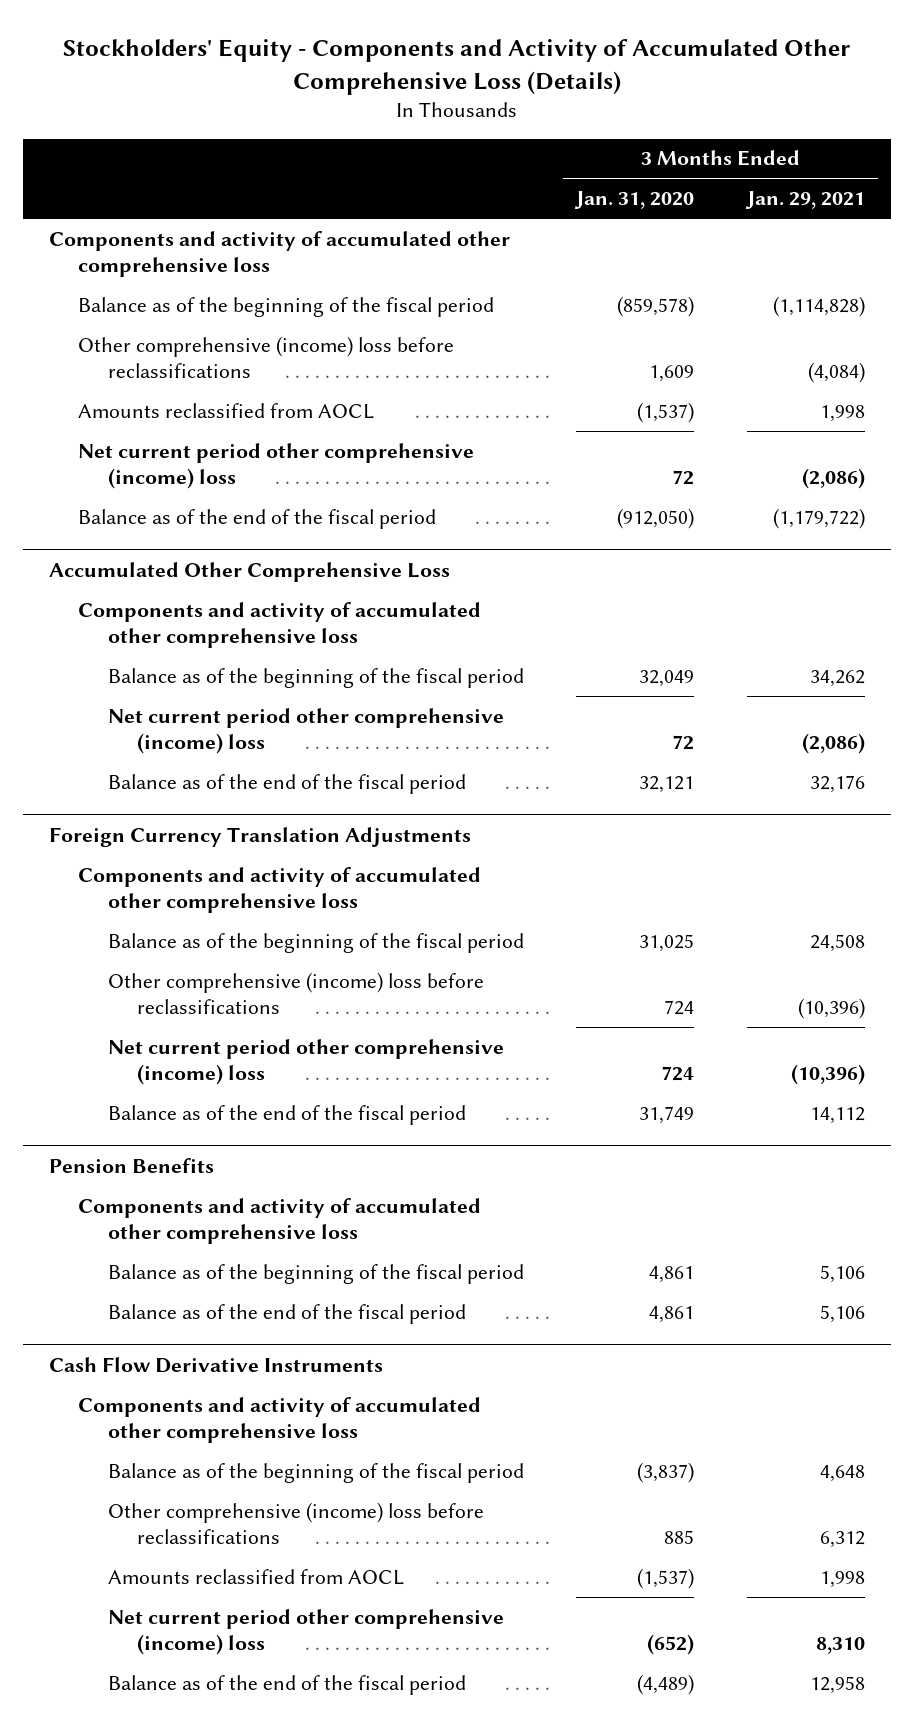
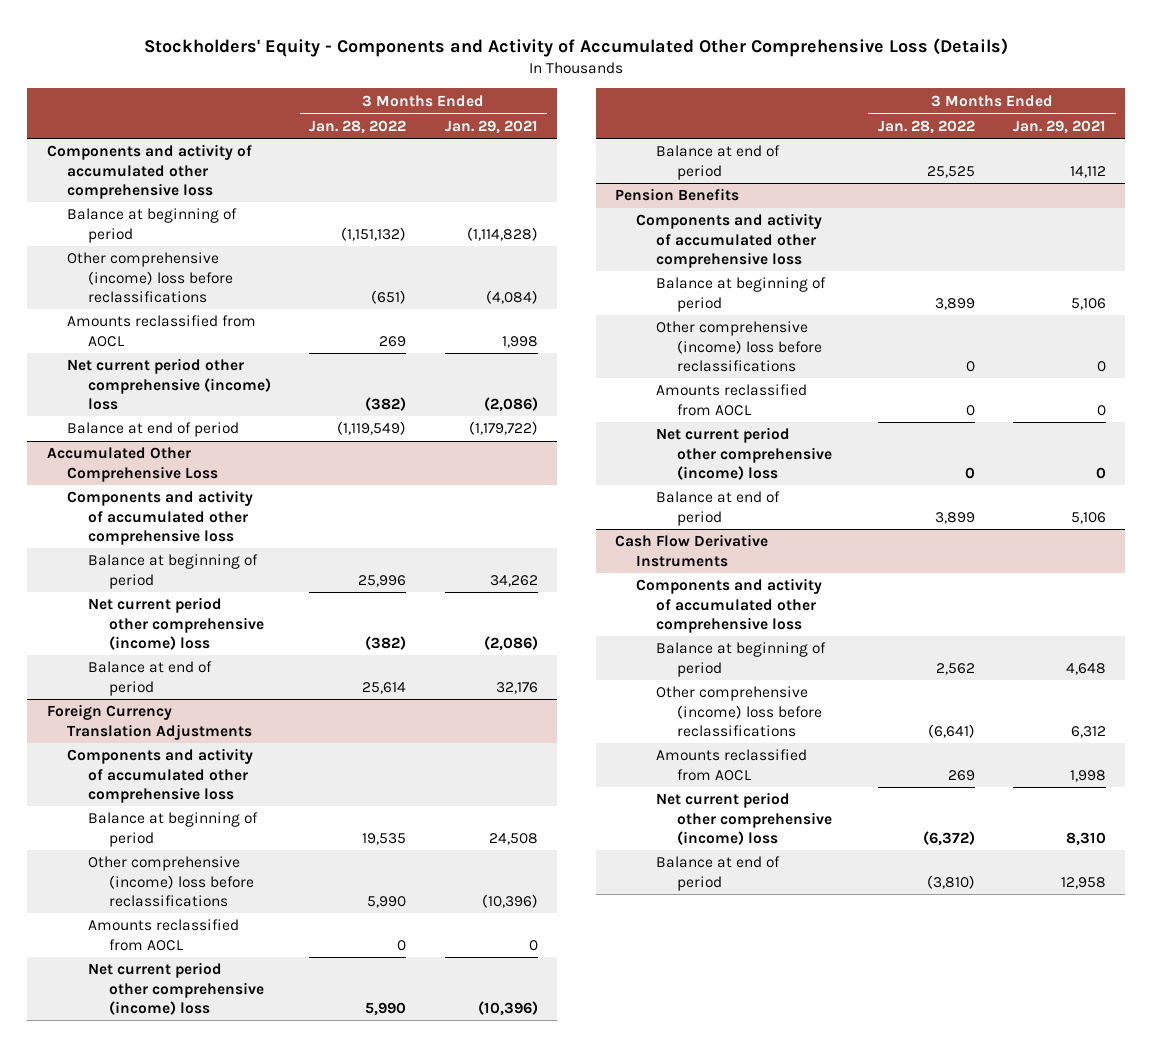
- | 3 Months Ended Jan. 31, 2020 | 3 Months Ended Jan. 29, 2021
+ | 3 Months Ended Jan. 28, 2022 | 3 Months Ended Jan. 29, 2021
- Balance as of the beginning of the fiscal period | (859,578) | (1,114,828)
+ Balance at beginning of period | (1,151,132) | (1,114,828)
- Balance as of the end of the fiscal period | (912,050) | (1,179,722)
+ Balance at end of period | (1,119,549) | (1,179,722)
@ Accumulated Other Comprehensive Loss
- Balance as of the beginning of the fiscal period | 32,049 | 34,262
+ Balance at beginning of period | 25,996 | 34,262
- Balance as of the end of the fiscal period | 32,121 | 32,176
+ Balance at end of period | 25,614 | 32,176
@ Foreign Currency Translation Adjustments
- Balance as of the beginning of the fiscal period | 31,025 | 24,508
+ Balance at beginning of period | 19,535 | 24,508
+ Amounts reclassified from AOCL | 0 | 0
- Balance as of the end of the fiscal period | 31,749 | 14,112
+ Balance at end of period | 25,525 | 14,112
@ Pension Benefits
- Balance as of the beginning of the fiscal period | 4,861 | 5,106
- Balance as of the end of the fiscal period | 4,861 | 5,106
+ Balance at beginning of period | 3,899 | 5,106
+ Other comprehensive (income) loss before reclassifications | 0 | 0
+ Amounts reclassified from AOCL | 0 | 0
+ Net current period other comprehensive (income) loss | 0 | 0
+ Balance at end of period | 3,899 | 5,106
@ Cash Flow Derivative Instruments
- Balance as of the beginning of the fiscal period | (3,837) | 4,648
+ Balance at beginning of period | 2,562 | 4,648
- Balance as of the end of the fiscal period | (4,489) | 12,958
+ Balance at end of period | (3,810) | 12,958

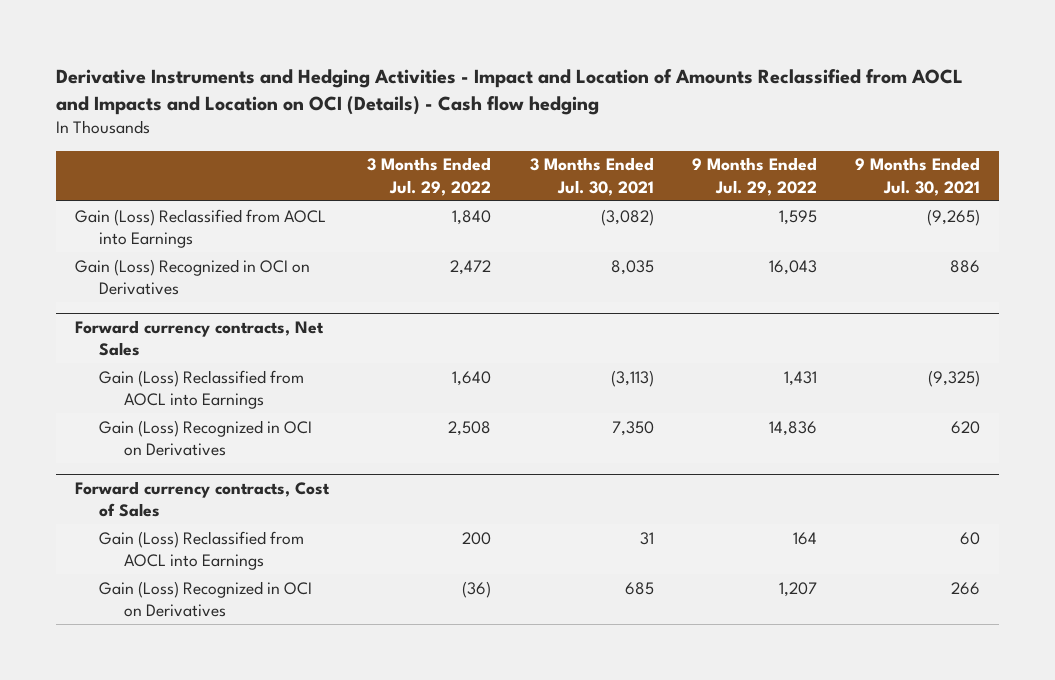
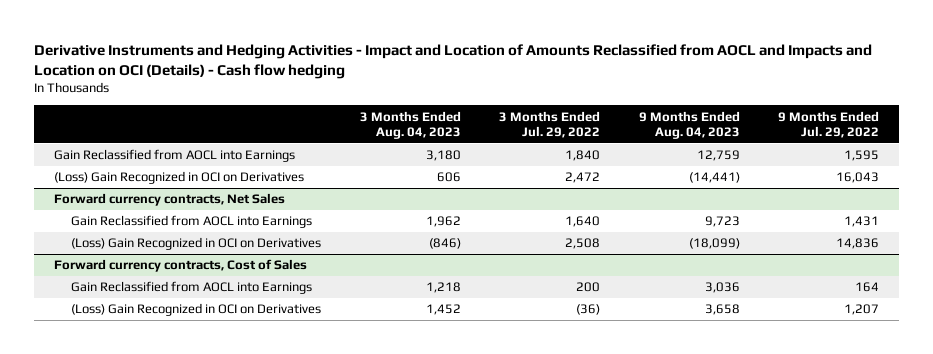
- | 3 Months Ended Jul. 29, 2022 | 3 Months Ended Jul. 30, 2021 | 9 Months Ended Jul. 29, 2022 | 9 Months Ended Jul. 30, 2021
+ | 3 Months Ended Aug. 04, 2023 | 3 Months Ended Jul. 29, 2022 | 9 Months Ended Aug. 04, 2023 | 9 Months Ended Jul. 29, 2022
- Gain (Loss) Reclassified from AOCL into Earnings | 1,840 | (3,082) | 1,595 | (9,265)
- Gain (Loss) Recognized in OCI on Derivatives | 2,472 | 8,035 | 16,043 | 886
+ Gain Reclassified from AOCL into Earnings | 3,180 | 1,840 | 12,759 | 1,595
+ (Loss) Gain Recognized in OCI on Derivatives | 606 | 2,472 | (14,441) | 16,043
@ Forward currency contracts, Net Sales
- Gain (Loss) Reclassified from AOCL into Earnings | 1,640 | (3,113) | 1,431 | (9,325)
- Gain (Loss) Recognized in OCI on Derivatives | 2,508 | 7,350 | 14,836 | 620
+ Gain Reclassified from AOCL into Earnings | 1,962 | 1,640 | 9,723 | 1,431
+ (Loss) Gain Recognized in OCI on Derivatives | (846) | 2,508 | (18,099) | 14,836
@ Forward currency contracts, Cost of Sales
- Gain (Loss) Reclassified from AOCL into Earnings | 200 | 31 | 164 | 60
- Gain (Loss) Recognized in OCI on Derivatives | (36) | 685 | 1,207 | 266
+ Gain Reclassified from AOCL into Earnings | 1,218 | 200 | 3,036 | 164
+ (Loss) Gain Recognized in OCI on Derivatives | 1,452 | (36) | 3,658 | 1,207

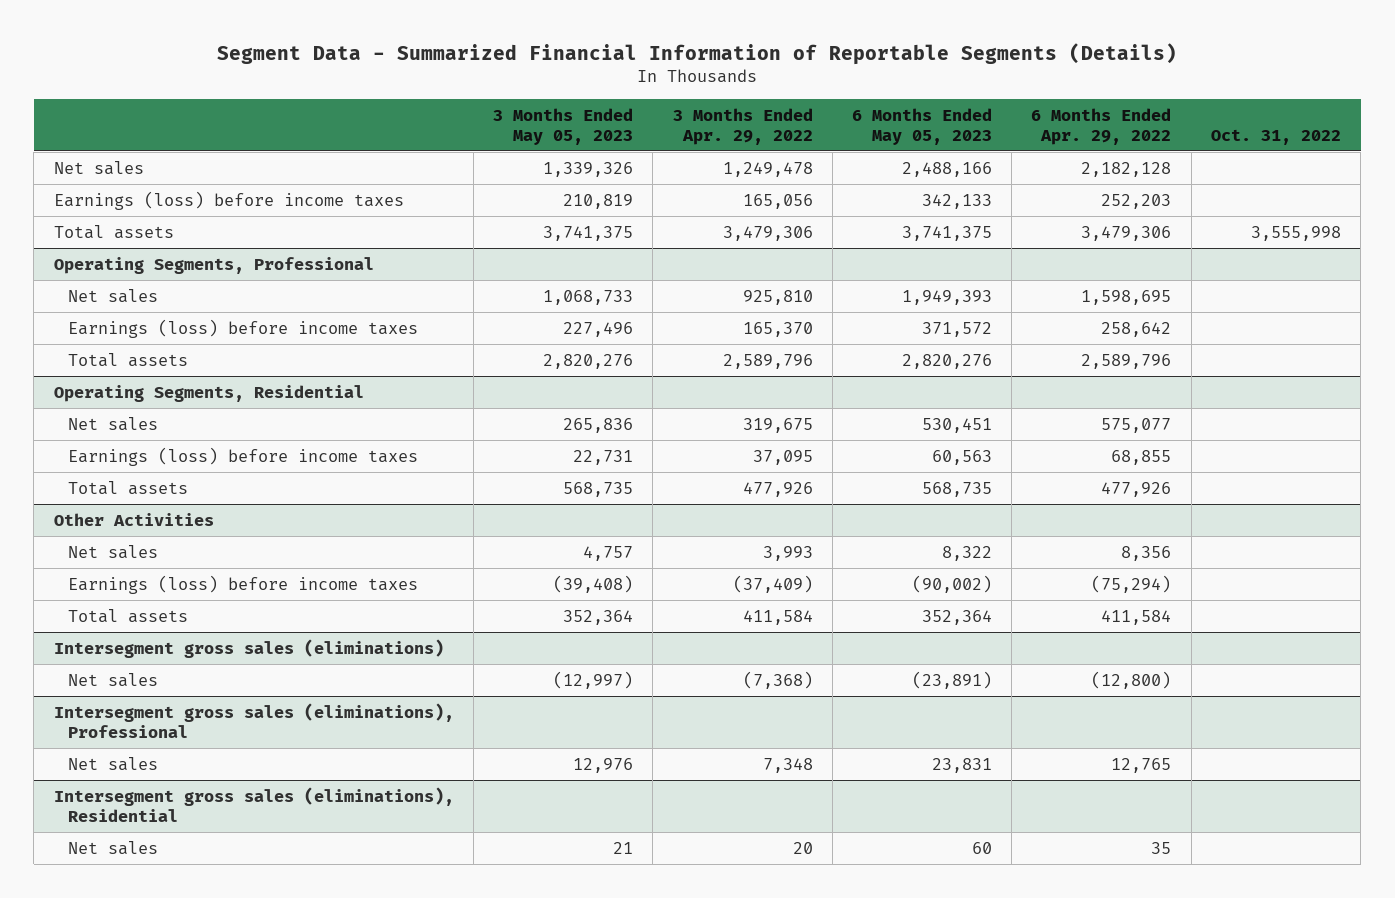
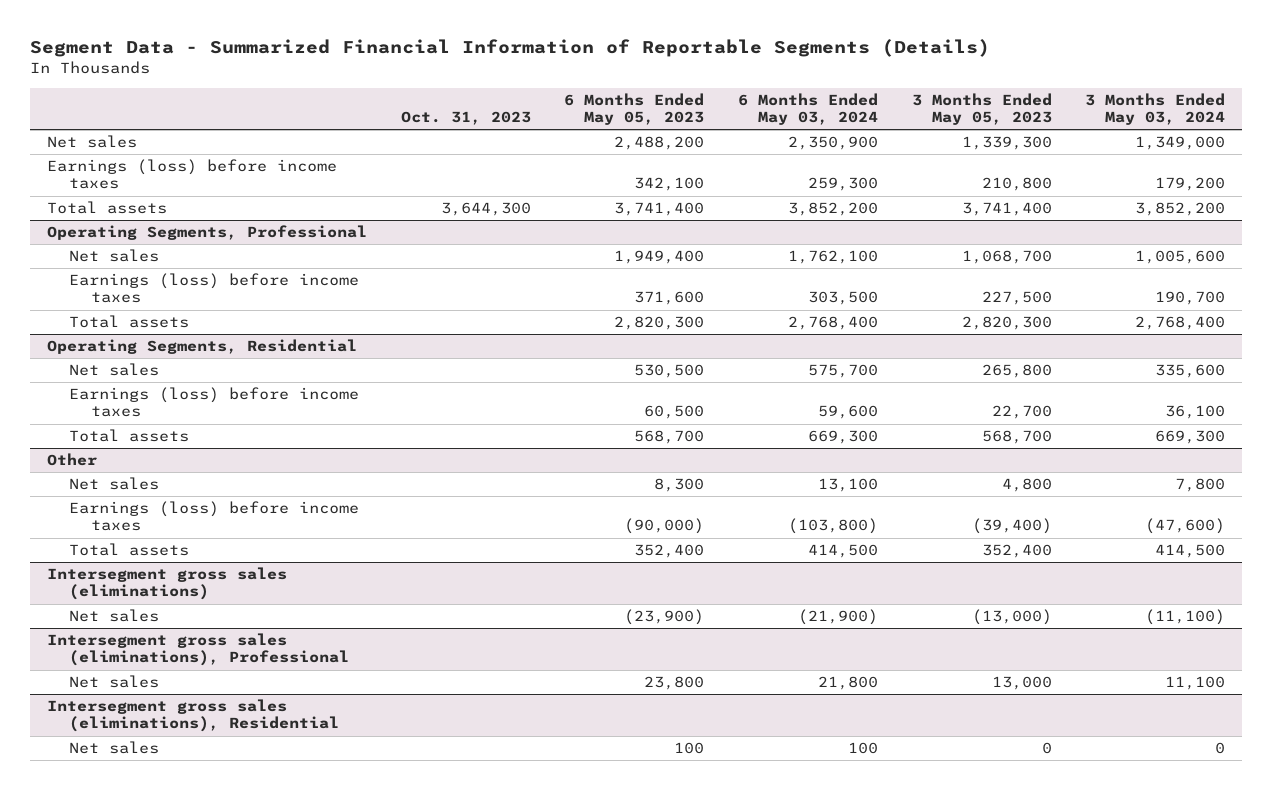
- | 3 Months Ended May 05, 2023 | 3 Months Ended Apr. 29, 2022 | 6 Months Ended May 05, 2023 | 6 Months Ended Apr. 29, 2022 | Oct. 31, 2022
+ | Oct. 31, 2023 | 6 Months Ended May 05, 2023 | 6 Months Ended May 03, 2024 | 3 Months Ended May 05, 2023 | 3 Months Ended May 03, 2024
- Net sales | 1,339,326 | 1,249,478 | 2,488,166 | 2,182,128 |
- Earnings (loss) before income taxes | 210,819 | 165,056 | 342,133 | 252,203 |
- Total assets | 3,741,375 | 3,479,306 | 3,741,375 | 3,479,306 | 3,555,998
+ Net sales | | 2,488,200 | 2,350,900 | 1,339,300 | 1,349,000
+ Earnings (loss) before income taxes | | 342,100 | 259,300 | 210,800 | 179,200
+ Total assets | 3,644,300 | 3,741,400 | 3,852,200 | 3,741,400 | 3,852,200
@ Operating Segments, Professional
- Net sales | 1,068,733 | 925,810 | 1,949,393 | 1,598,695 |
- Earnings (loss) before income taxes | 227,496 | 165,370 | 371,572 | 258,642 |
- Total assets | 2,820,276 | 2,589,796 | 2,820,276 | 2,589,796 |
+ Net sales | | 1,949,400 | 1,762,100 | 1,068,700 | 1,005,600
+ Earnings (loss) before income taxes | | 371,600 | 303,500 | 227,500 | 190,700
+ Total assets | | 2,820,300 | 2,768,400 | 2,820,300 | 2,768,400
@ Operating Segments, Residential
- Net sales | 265,836 | 319,675 | 530,451 | 575,077 |
- Earnings (loss) before income taxes | 22,731 | 37,095 | 60,563 | 68,855 |
- Total assets | 568,735 | 477,926 | 568,735 | 477,926 |
- Other Activities
- Net sales | 4,757 | 3,993 | 8,322 | 8,356 |
- Earnings (loss) before income taxes | (39,408) | (37,409) | (90,002) | (75,294) |
- Total assets | 352,364 | 411,584 | 352,364 | 411,584 |
@ Operating Segments, Residential
+ Net sales | | 530,500 | 575,700 | 265,800 | 335,600
+ Earnings (loss) before income taxes | | 60,500 | 59,600 | 22,700 | 36,100
+ Total assets | | 568,700 | 669,300 | 568,700 | 669,300
+ Other
+ Net sales | | 8,300 | 13,100 | 4,800 | 7,800
+ Earnings (loss) before income taxes | | (90,000) | (103,800) | (39,400) | (47,600)
+ Total assets | | 352,400 | 414,500 | 352,400 | 414,500
@ Intersegment gross sales (eliminations)
- Net sales | (12,997) | (7,368) | (23,891) | (12,800) |
+ Net sales | | (23,900) | (21,900) | (13,000) | (11,100)
@ Intersegment gross sales (eliminations), Professional
- Net sales | 12,976 | 7,348 | 23,831 | 12,765 |
+ Net sales | | 23,800 | 21,800 | 13,000 | 11,100
@ Intersegment gross sales (eliminations), Residential
- Net sales | 21 | 20 | 60 | 35 |
+ Net sales | | 100 | 100 | 0 | 0

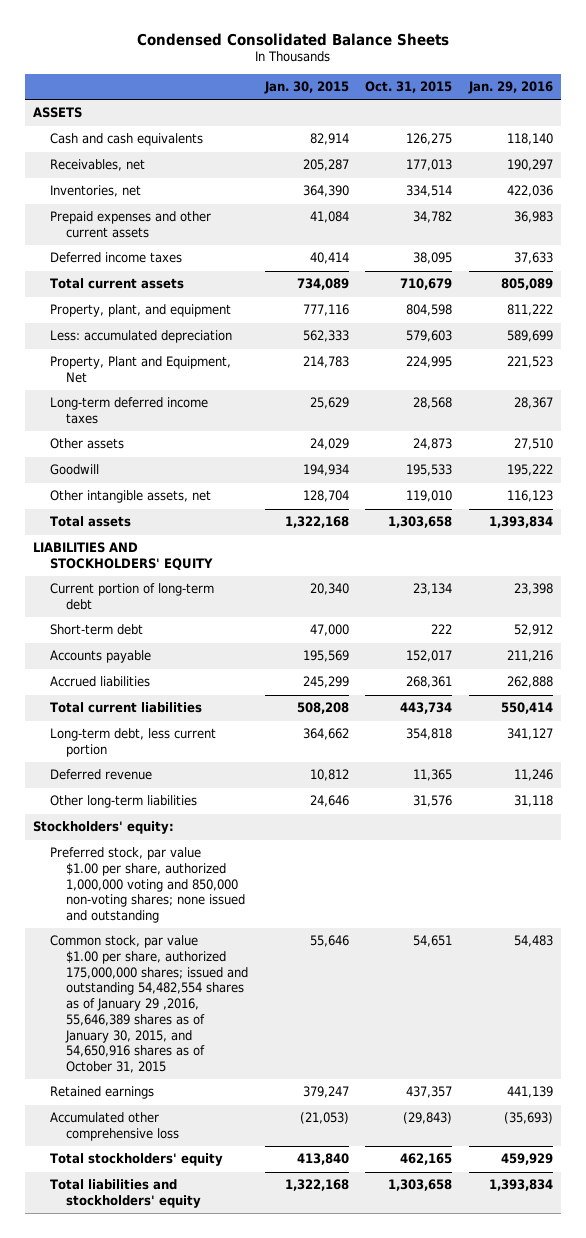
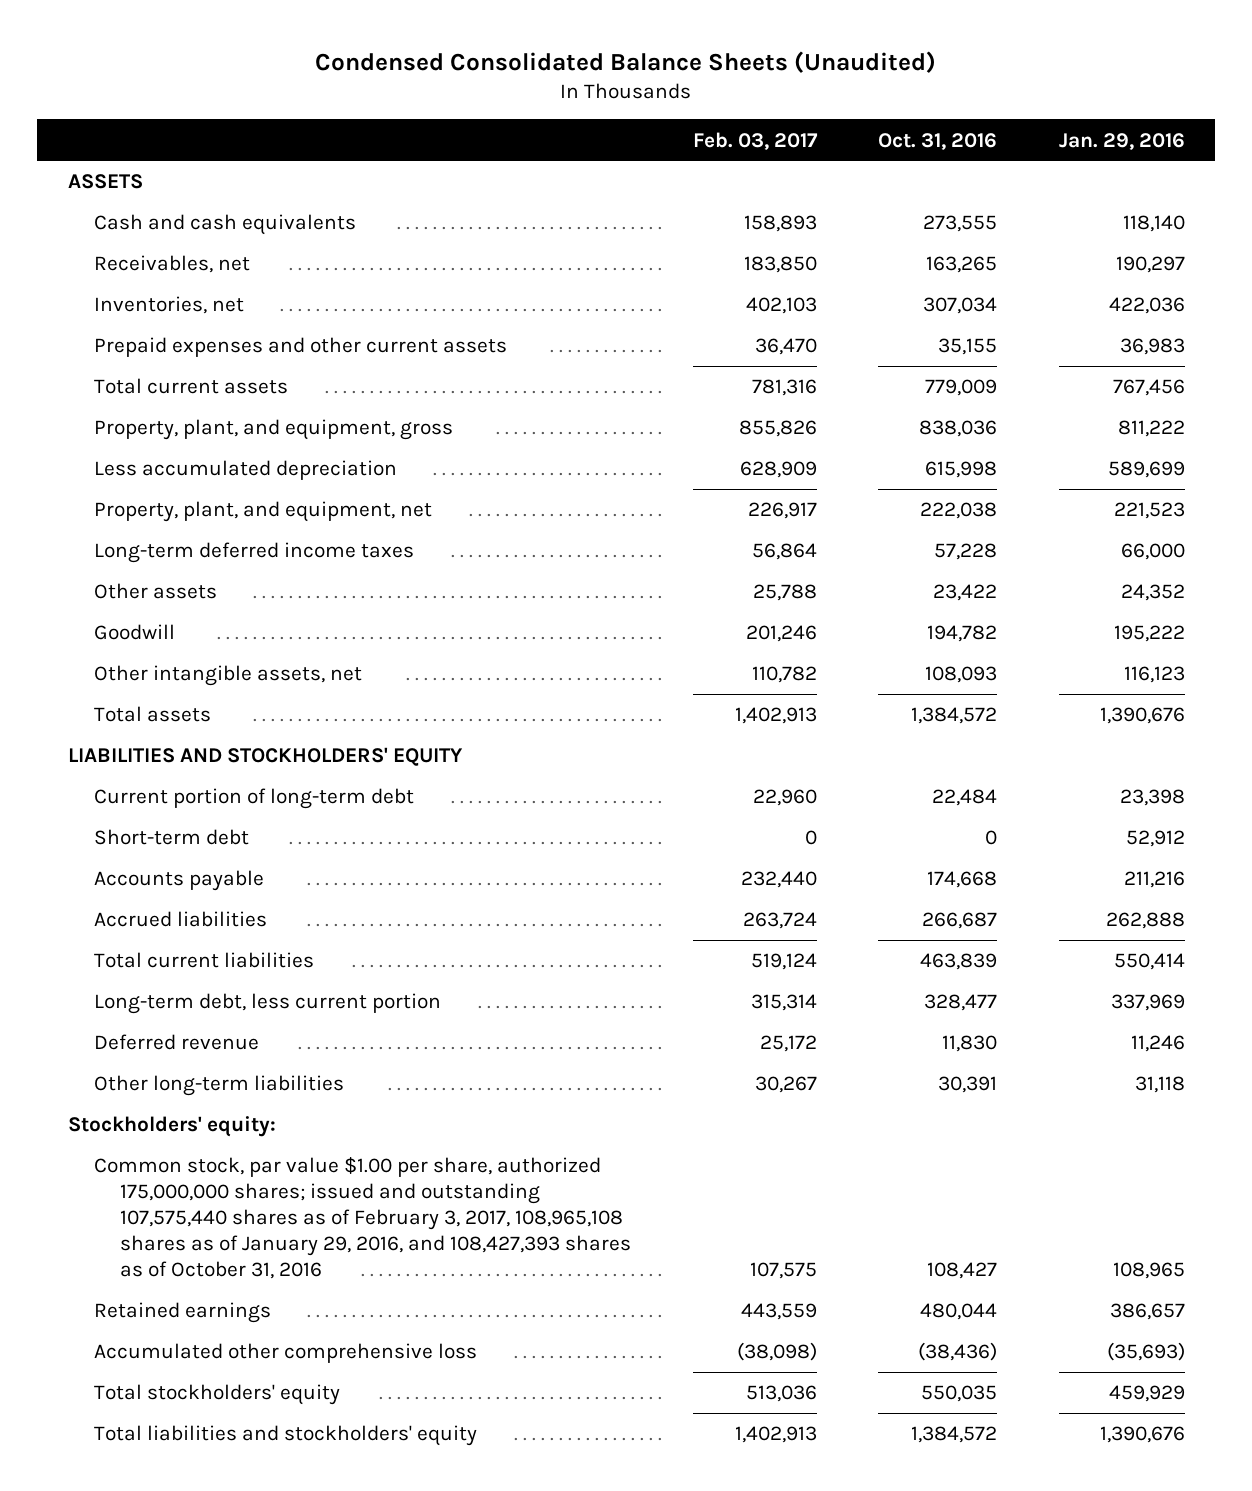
- Condensed Consolidated Balance Sheets
+ Condensed Consolidated Balance Sheets (Unaudited)
- | Jan. 30, 2015 | Oct. 31, 2015 | Jan. 29, 2016
+ | Feb. 03, 2017 | Oct. 31, 2016 | Jan. 29, 2016
- Deferred income taxes | 40,414 | 38,095 | 37,633
- Total current assets | 734,089 | 710,679 | 805,089
- Property, plant, and equipment | 777,116 | 804,598 | 811,222
- Less: accumulated depreciation | 562,333 | 579,603 | 589,699
- Property, Plant and Equipment, Net | 214,783 | 224,995 | 221,523
- Long-term deferred income taxes | 25,629 | 28,568 | 28,367
- Other assets | 24,029 | 24,873 | 27,510
+ Total current assets | 781,316 | 779,009 | 767,456
+ Property, plant, and equipment, gross | 855,826 | 838,036 | 811,222
+ Less accumulated depreciation | 628,909 | 615,998 | 589,699
+ Property, plant, and equipment, net | 226,917 | 222,038 | 221,523
+ Long-term deferred income taxes | 56,864 | 57,228 | 66,000
+ Other assets | 25,788 | 23,422 | 24,352
- Total assets | 1,322,168 | 1,303,658 | 1,393,834
+ Total assets | 1,402,913 | 1,384,572 | 1,390,676
- Long-term debt, less current portion | 364,662 | 354,818 | 341,127
+ Long-term debt, less current portion | 315,314 | 328,477 | 337,969
- Preferred stock, par value $1.00 per share, authorized 1,000,000 voting and 850,000 non-voting shares; none issued and outstanding
- Common stock, par value $1.00 per share, authorized 175,000,000 shares; issued and outstanding 54,482,554 shares as of January 29 ,2016, 55,646,389 shares as of January 30, 2015, and 54,650,916 shares as of October 31, 2015 | 55,646 | 54,651 | 54,483
- Retained earnings | 379,247 | 437,357 | 441,139
+ Common stock, par value $1.00 per share, authorized 175,000,000 shares; issued and outstanding 107,575,440 shares as of February 3, 2017, 108,965,108 shares as of January 29, 2016, and 108,427,393 shares as of October 31, 2016 | 107,575 | 108,427 | 108,965
+ Retained earnings | 443,559 | 480,044 | 386,657
- Total liabilities and stockholders' equity | 1,322,168 | 1,303,658 | 1,393,834
+ Total liabilities and stockholders' equity | 1,402,913 | 1,384,572 | 1,390,676

